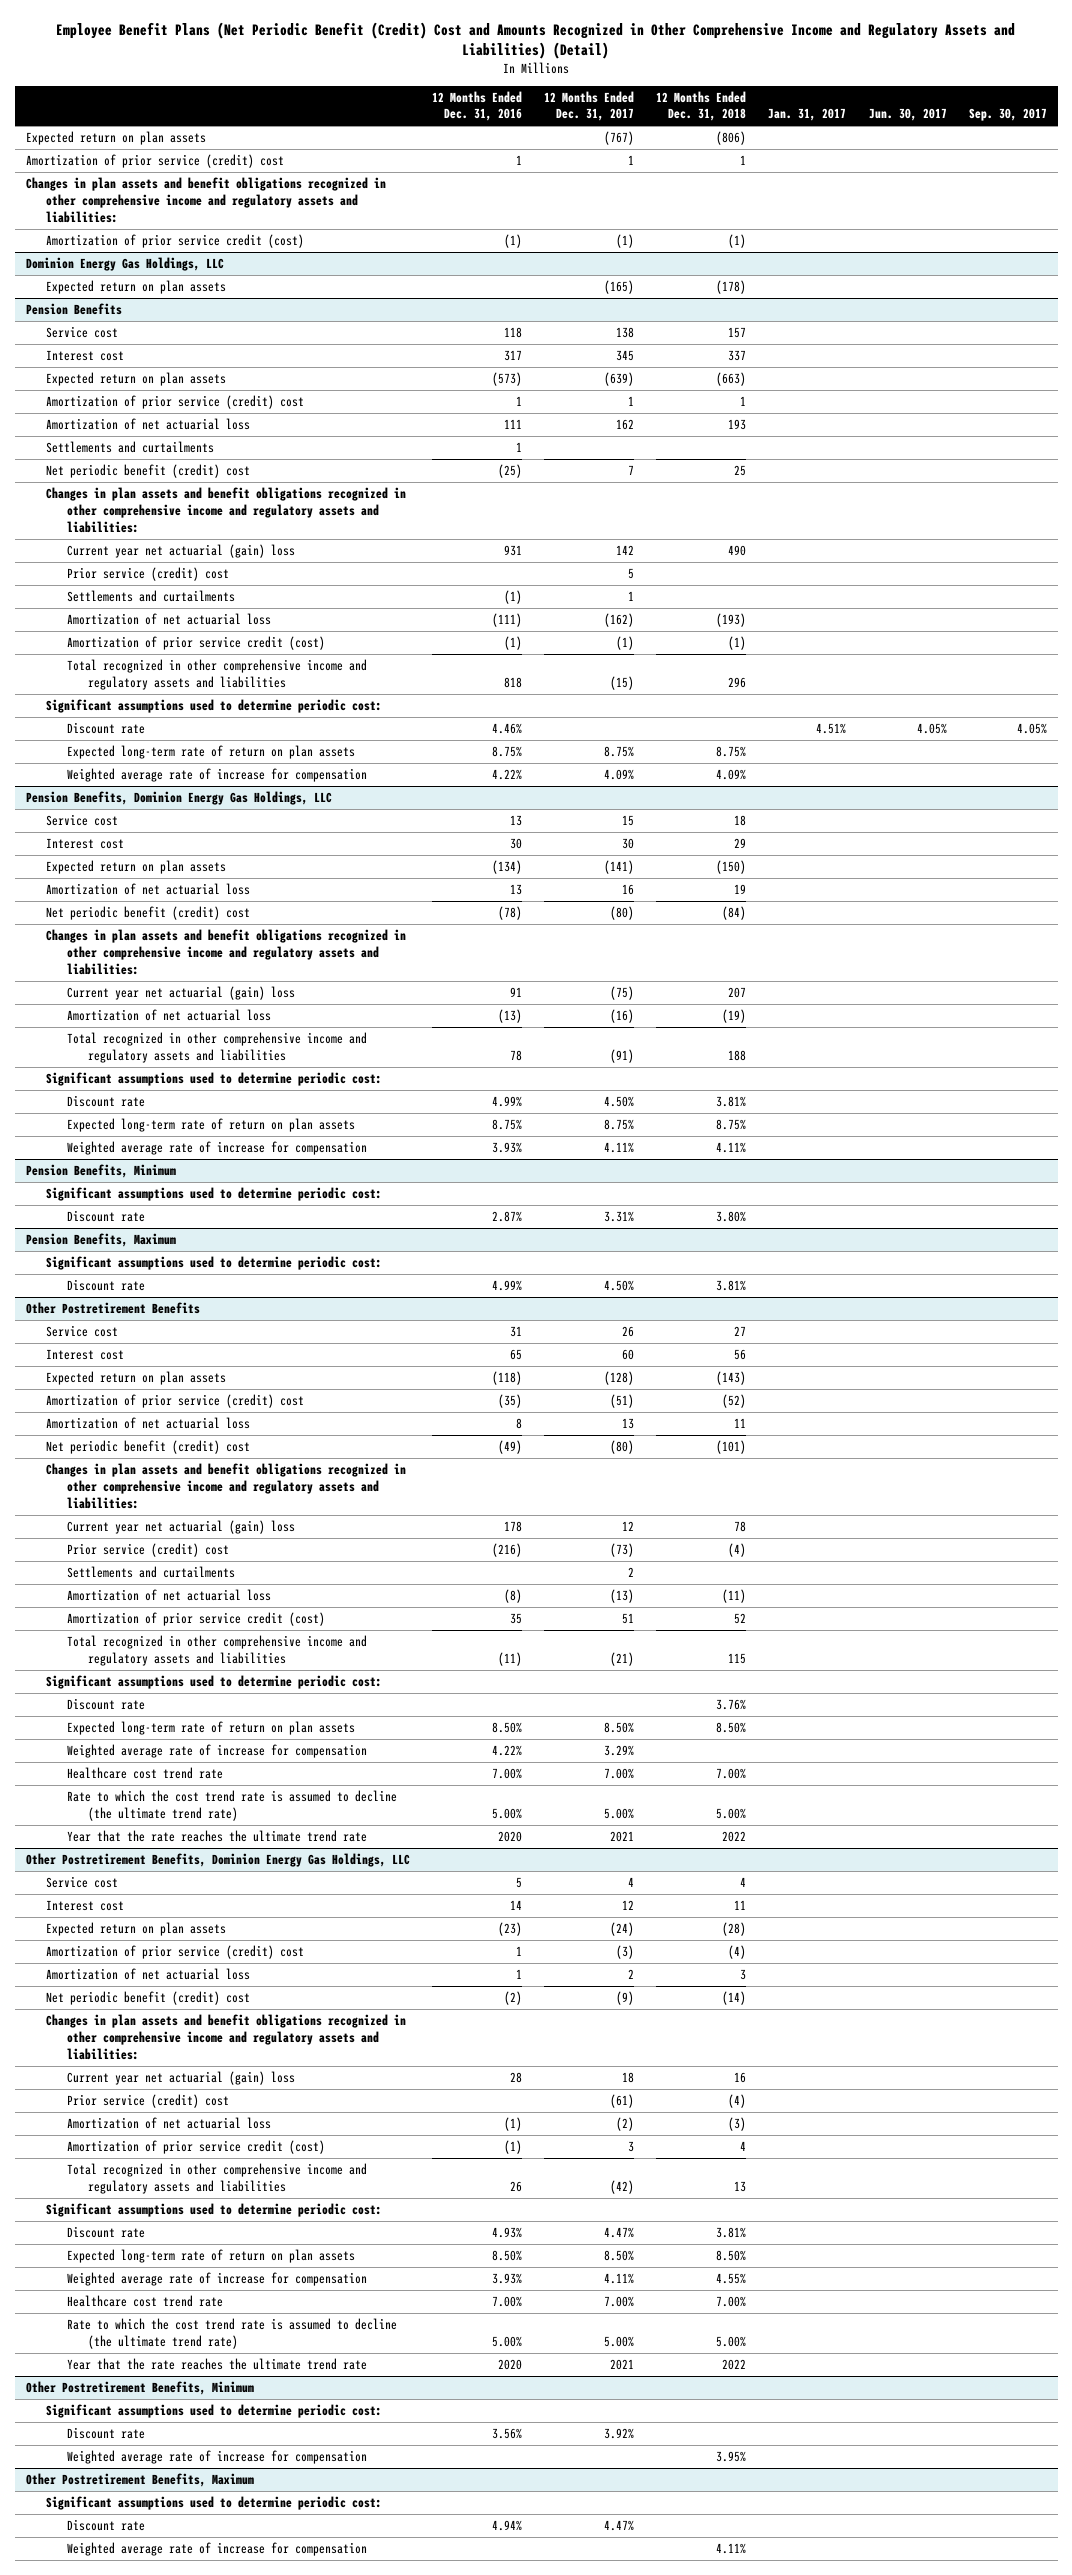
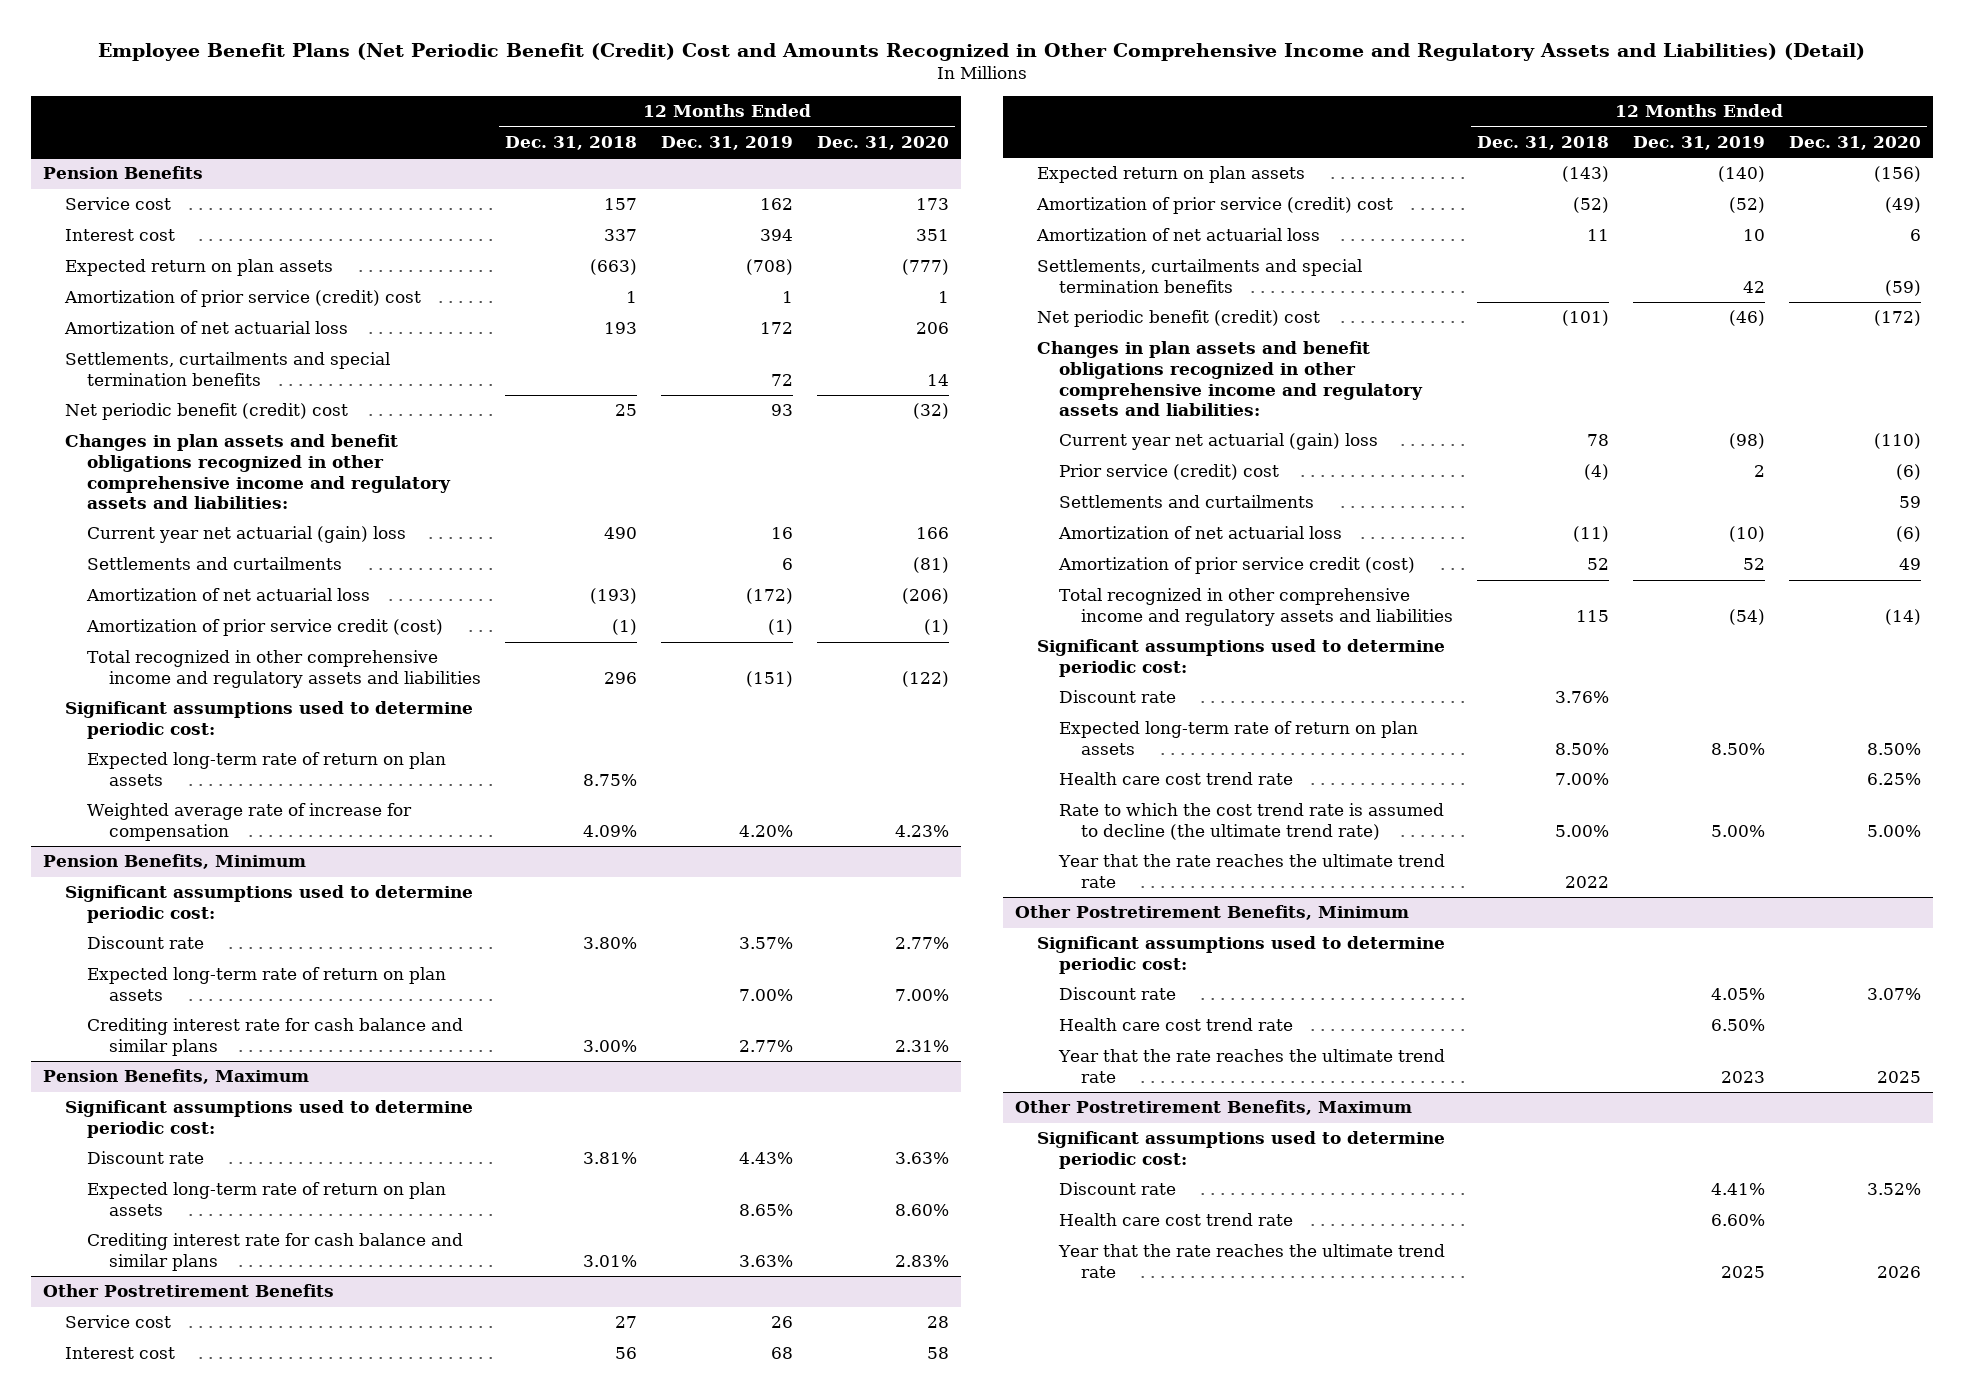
- | 12 Months Ended Dec. 31, 2016 | 12 Months Ended Dec. 31, 2017 | 12 Months Ended Dec. 31, 2018 | Jan. 31, 2017 | Jun. 30, 2017 | Sep. 30, 2017
+ | 12 Months Ended Dec. 31, 2018 | 12 Months Ended Dec. 31, 2019 | 12 Months Ended Dec. 31, 2020
- Expected return on plan assets | | (767) | (806) | | |
- Amortization of prior service (credit) cost | 1 | 1 | 1 | | |
- Changes in plan assets and benefit obligations recognized in other comprehensive income and regulatory assets and liabilities:
- Amortization of prior service credit (cost) | (1) | (1) | (1) | | |
- Dominion Energy Gas Holdings, LLC
- Expected return on plan assets | | (165) | (178) | | |
@ Pension Benefits
- Settlements and curtailments | 1 | | | | |
+ Settlements, curtailments and special termination benefits | | 72 | 14
- Prior service (credit) cost | | 5 | | | |
- Discount rate | 4.46% | | | 4.51% | 4.05% | 4.05%
- Pension Benefits, Dominion Energy Gas Holdings, LLC
- Service cost | 13 | 15 | 18 | | |
- Interest cost | 30 | 30 | 29 | | |
- Expected return on plan assets | (134) | (141) | (150) | | |
- Amortization of net actuarial loss | 13 | 16 | 19 | | |
- Net periodic benefit (credit) cost | (78) | (80) | (84) | | |
- Changes in plan assets and benefit obligations recognized in other comprehensive income and regulatory assets and liabilities:
- Current year net actuarial (gain) loss | 91 | (75) | 207 | | |
- Amortization of net actuarial loss | (13) | (16) | (19) | | |
- Total recognized in other comprehensive income and regulatory assets and liabilities | 78 | (91) | 188 | | |
- Significant assumptions used to determine periodic cost:
- Discount rate | 4.99% | 4.50% | 3.81% | | |
- Expected long-term rate of return on plan assets | 8.75% | 8.75% | 8.75% | | |
- Weighted average rate of increase for compensation | 3.93% | 4.11% | 4.11% | | |
@ Pension Benefits, Minimum
+ Expected long-term rate of return on plan assets | | 7.00% | 7.00%
+ Crediting interest rate for cash balance and similar plans | 3.00% | 2.77% | 2.31%
@ Pension Benefits, Maximum
+ Expected long-term rate of return on plan assets | | 8.65% | 8.60%
+ Crediting interest rate for cash balance and similar plans | 3.01% | 3.63% | 2.83%
@ Other Postretirement Benefits
+ Settlements, curtailments and special termination benefits | | 42 | (59)
- Weighted average rate of increase for compensation | 4.22% | 3.29% | | | |
- Healthcare cost trend rate | 7.00% | 7.00% | 7.00% | | |
- Rate to which the cost trend rate is assumed to decline (the ultimate trend rate) | 5.00% | 5.00% | 5.00% | | |
- Year that the rate reaches the ultimate trend rate | 2020 | 2021 | 2022 | | |
- Other Postretirement Benefits, Dominion Energy Gas Holdings, LLC
- Service cost | 5 | 4 | 4 | | |
- Interest cost | 14 | 12 | 11 | | |
- Expected return on plan assets | (23) | (24) | (28) | | |
- Amortization of prior service (credit) cost | 1 | (3) | (4) | | |
- Amortization of net actuarial loss | 1 | 2 | 3 | | |
- Net periodic benefit (credit) cost | (2) | (9) | (14) | | |
- Changes in plan assets and benefit obligations recognized in other comprehensive income and regulatory assets and liabilities:
- Current year net actuarial (gain) loss | 28 | 18 | 16 | | |
- Prior service (credit) cost | | (61) | (4) | | |
- Amortization of net actuarial loss | (1) | (2) | (3) | | |
- Amortization of prior service credit (cost) | (1) | 3 | 4 | | |
- Total recognized in other comprehensive income and regulatory assets and liabilities | 26 | (42) | 13 | | |
- Significant assumptions used to determine periodic cost:
- Discount rate | 4.93% | 4.47% | 3.81% | | |
- Expected long-term rate of return on plan assets | 8.50% | 8.50% | 8.50% | | |
- Weighted average rate of increase for compensation | 3.93% | 4.11% | 4.55% | | |
- Healthcare cost trend rate | 7.00% | 7.00% | 7.00% | | |
@ Other Postretirement Benefits
+ Health care cost trend rate | 7.00% | | 6.25%
@ Other Postretirement Benefits, Minimum
- Weighted average rate of increase for compensation | | | 3.95% | | |
+ Health care cost trend rate | | 6.50% |
+ Year that the rate reaches the ultimate trend rate | | 2023 | 2025
@ Other Postretirement Benefits, Maximum
- Weighted average rate of increase for compensation | | | 4.11% | | |
+ Health care cost trend rate | | 6.60% |
+ Year that the rate reaches the ultimate trend rate | | 2025 | 2026

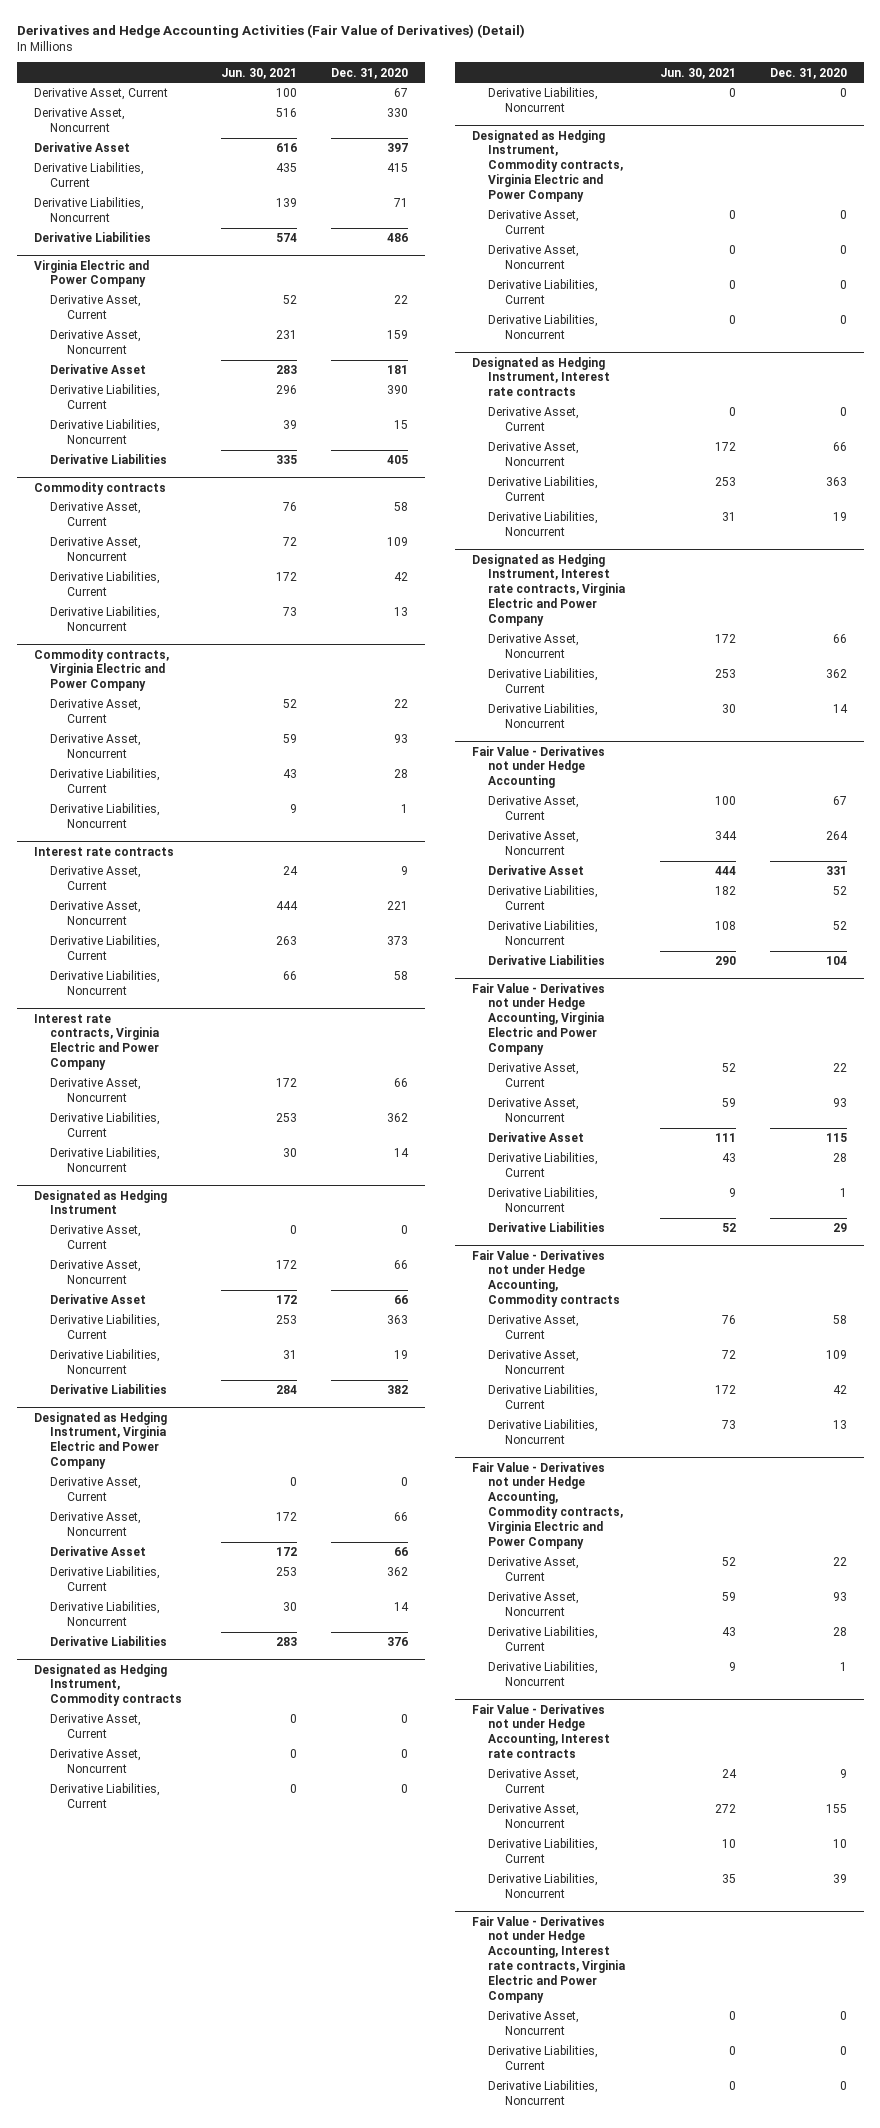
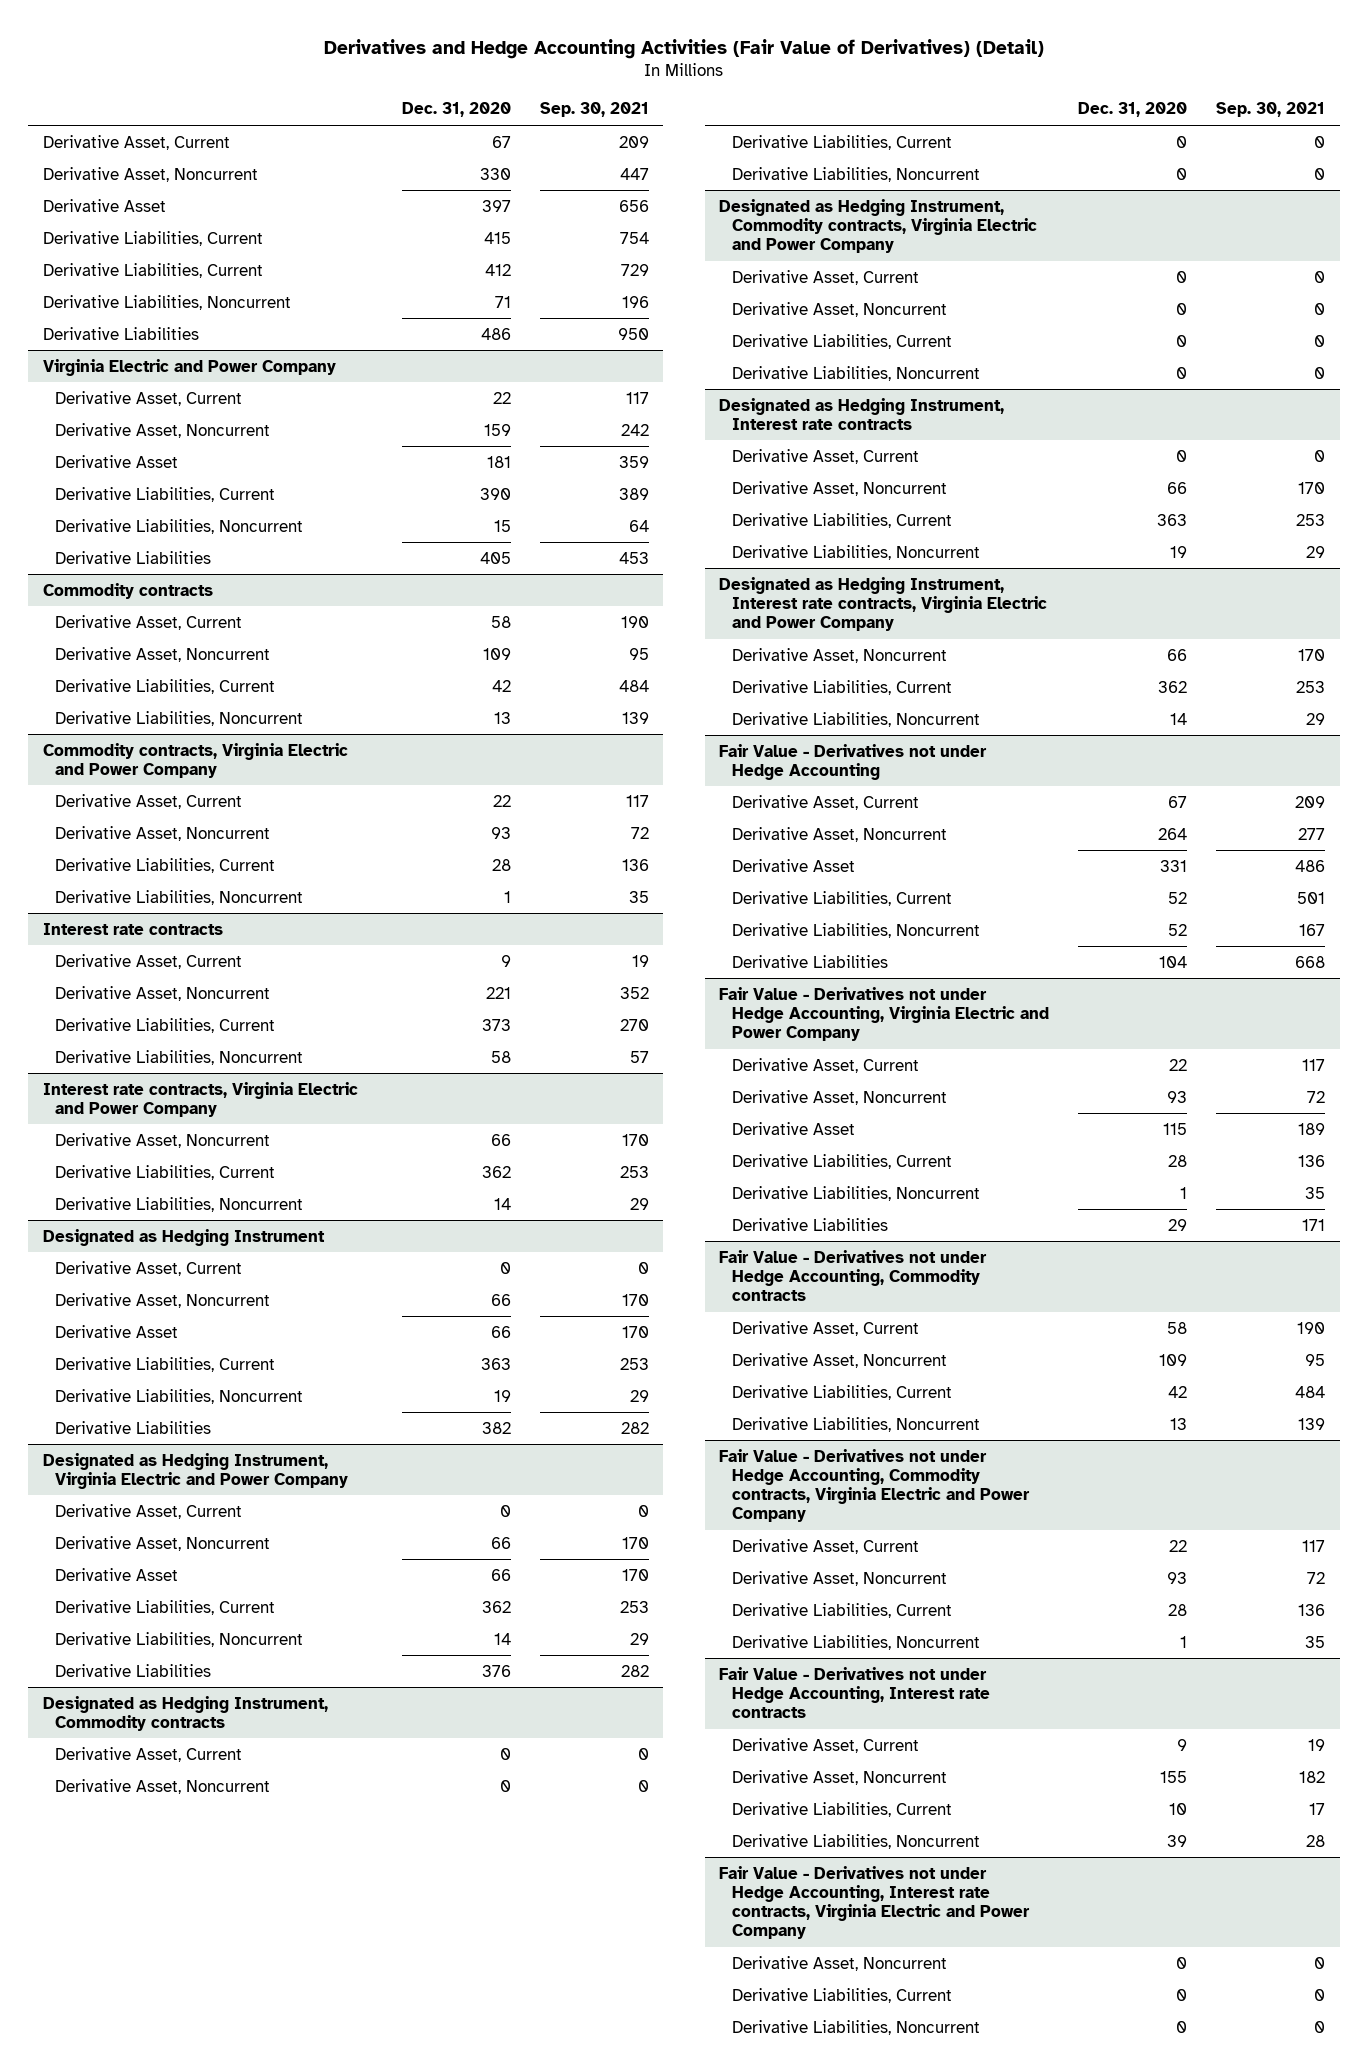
- | Jun. 30, 2021 | Dec. 31, 2020
+ | Dec. 31, 2020 | Sep. 30, 2021
+ Derivative Liabilities, Current | 412 | 729

